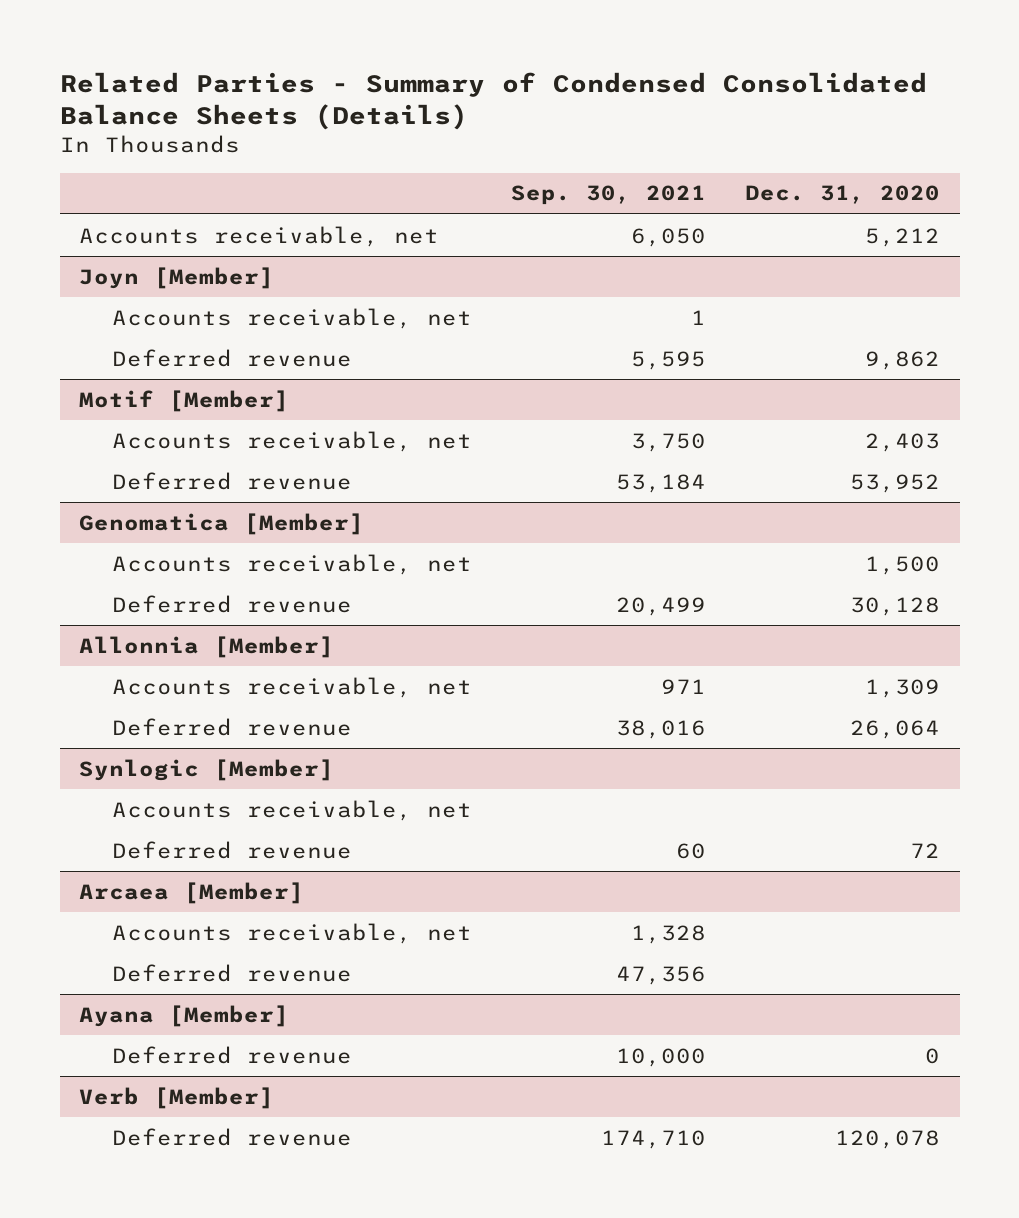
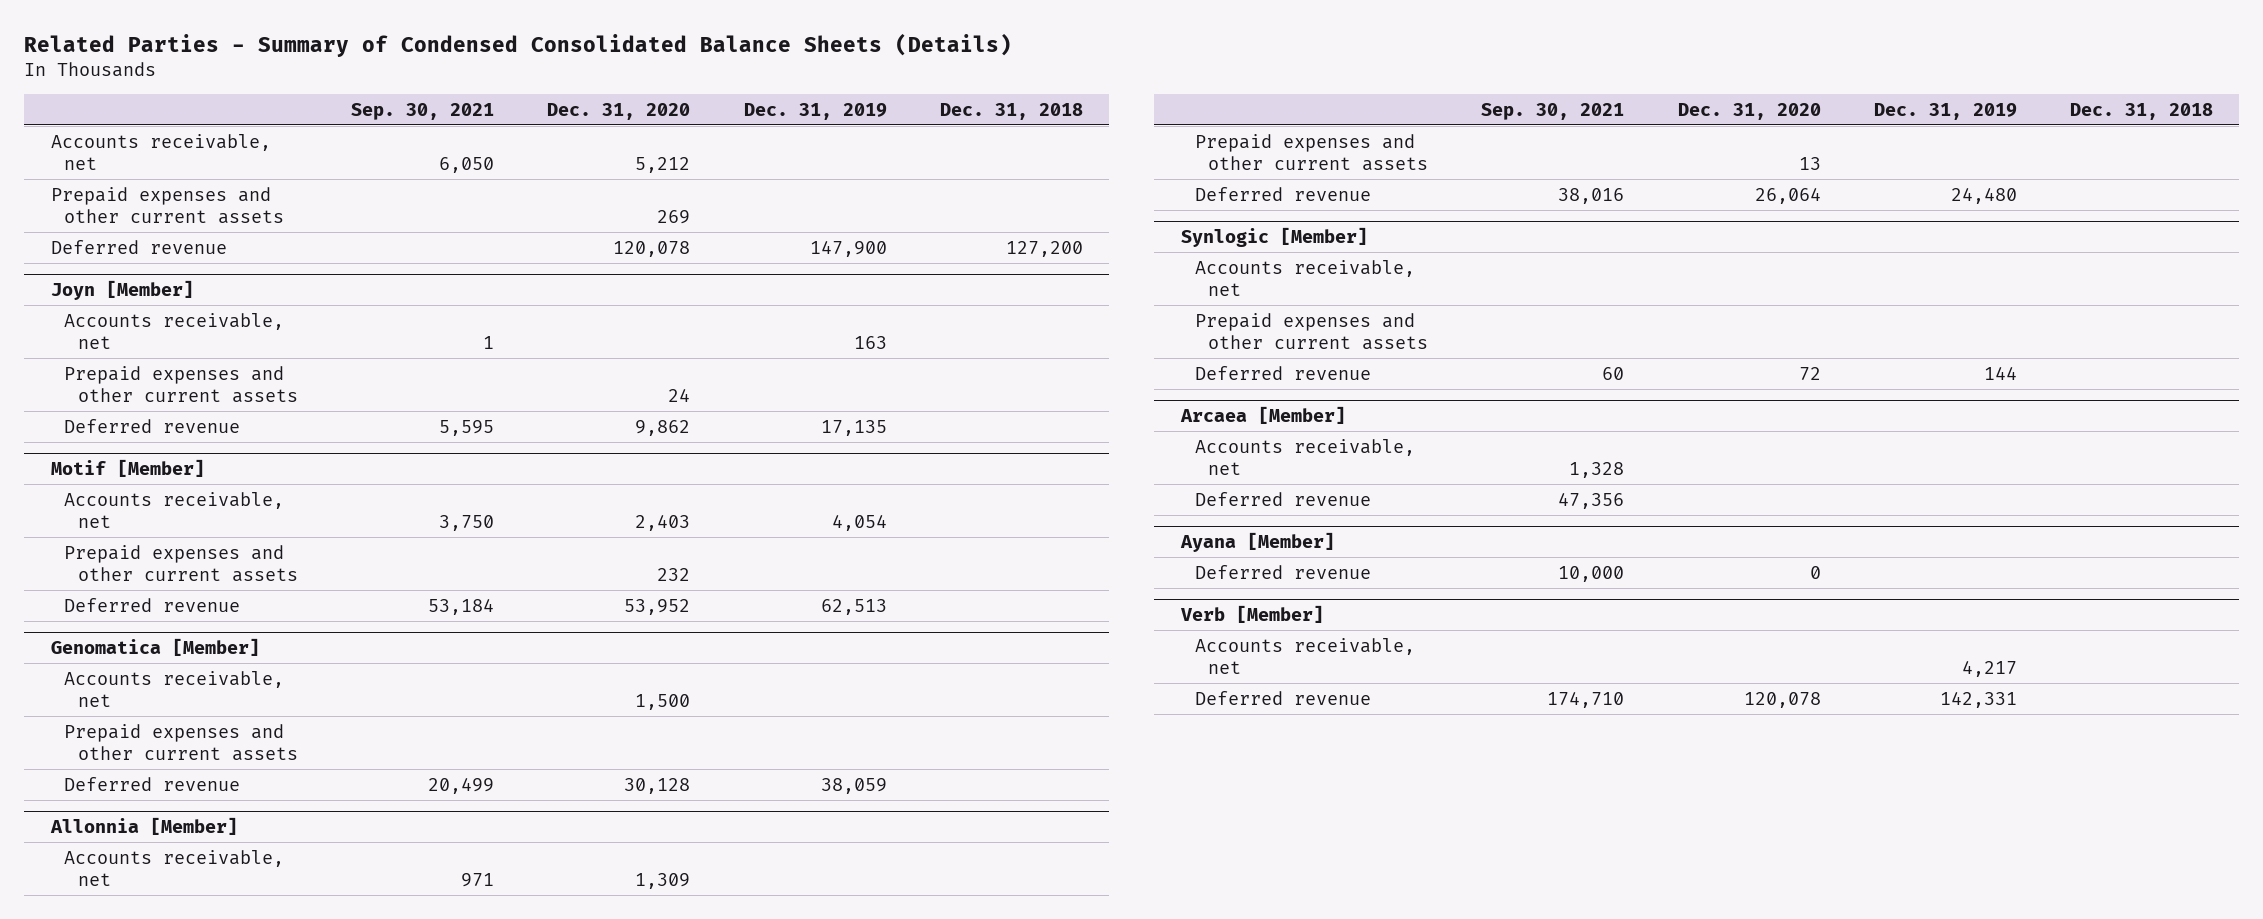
- | Sep. 30, 2021 | Dec. 31, 2020
+ | Sep. 30, 2021 | Dec. 31, 2020 | Dec. 31, 2019 | Dec. 31, 2018
+ Prepaid expenses and other current assets | | 269 | |
+ Deferred revenue | | 120,078 | 147,900 | 127,200
@ Joyn [Member]
+ Prepaid expenses and other current assets | | 24 | |
@ Motif [Member]
+ Prepaid expenses and other current assets | | 232 | |
@ Genomatica [Member]
+ Prepaid expenses and other current assets
@ Allonnia [Member]
+ Prepaid expenses and other current assets | | 13 | |
@ Synlogic [Member]
+ Prepaid expenses and other current assets
@ Verb [Member]
+ Accounts receivable, net | | | 4,217 |

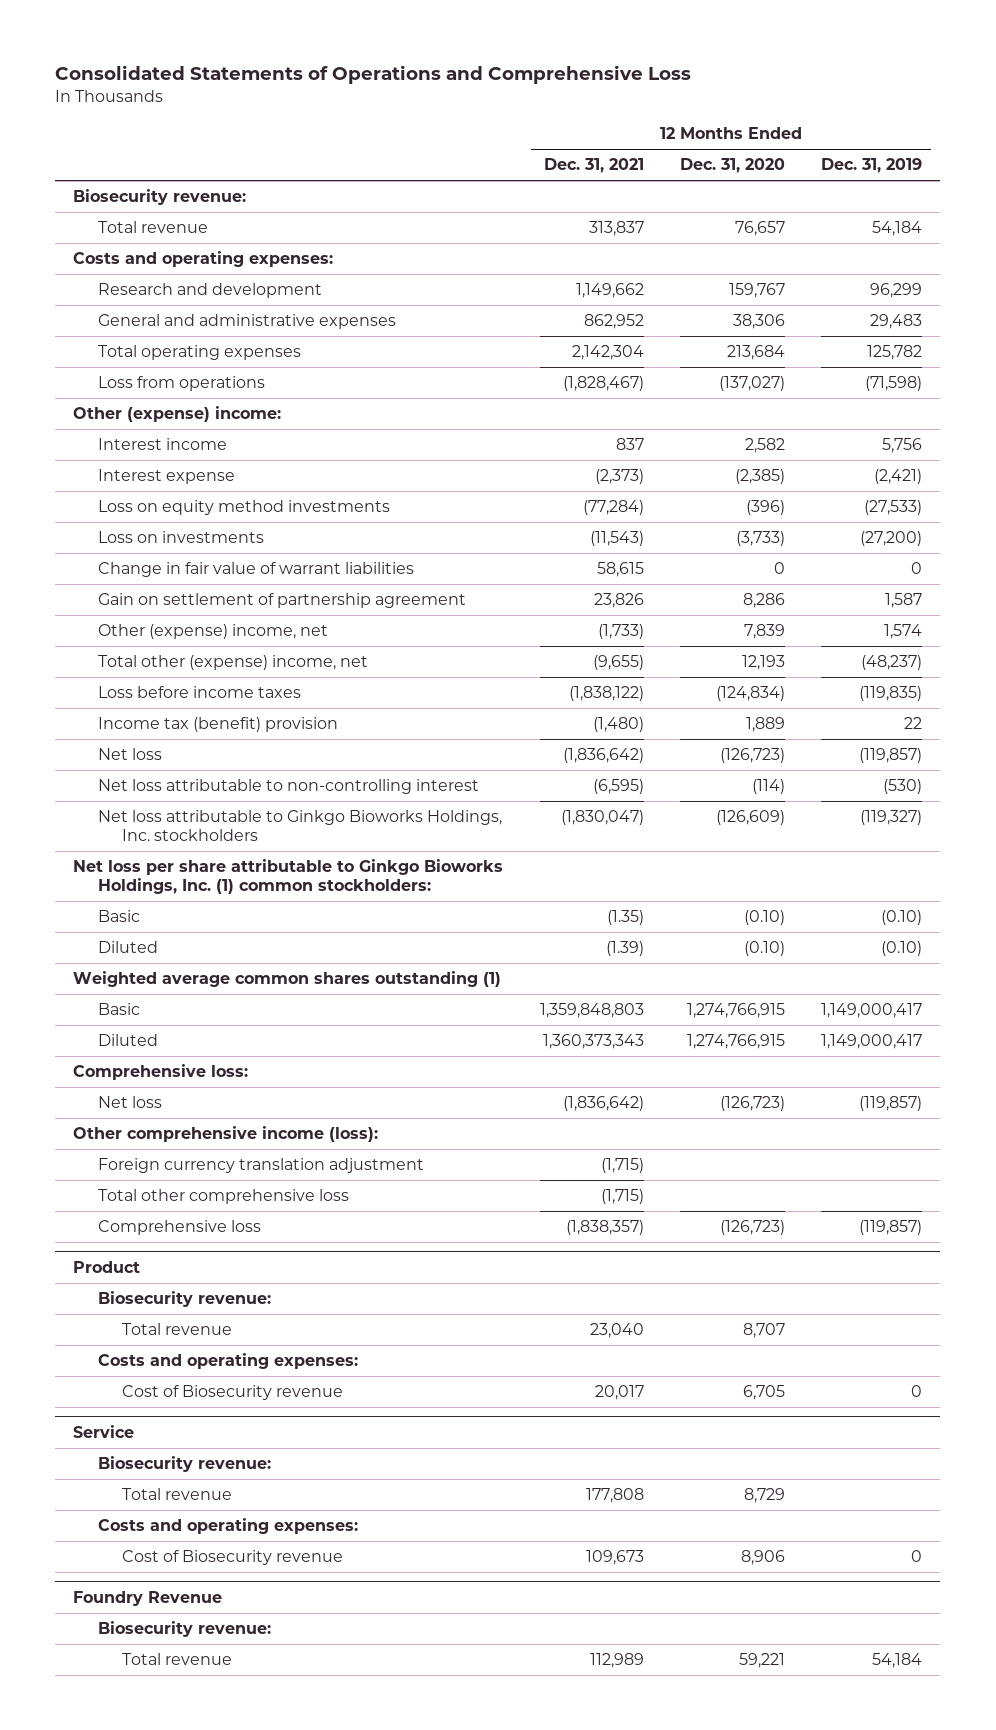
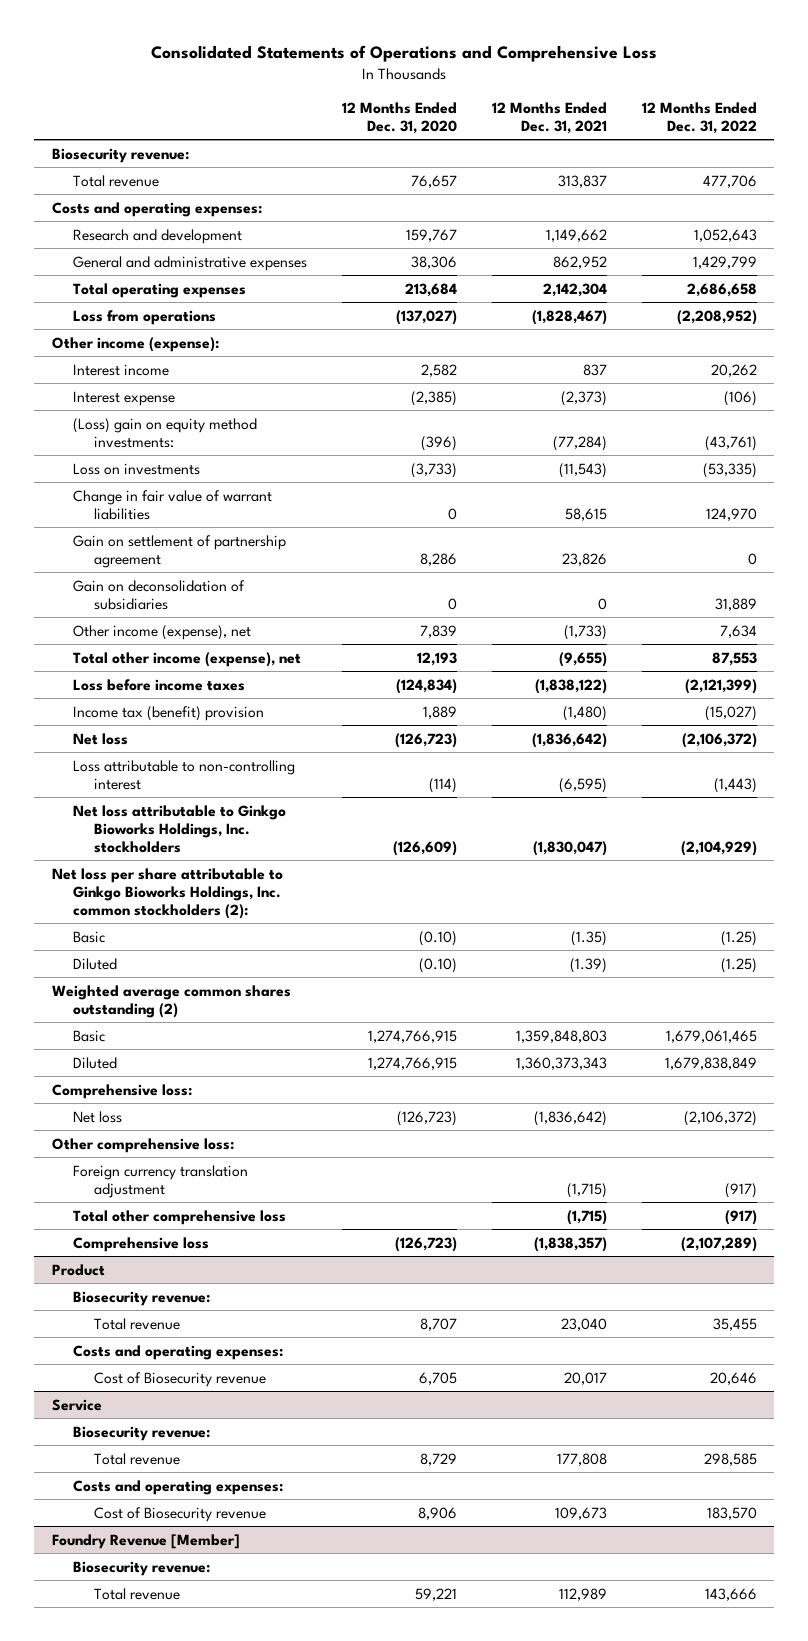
- | 12 Months Ended Dec. 31, 2021 | 12 Months Ended Dec. 31, 2020 | 12 Months Ended Dec. 31, 2019
+ | 12 Months Ended Dec. 31, 2020 | 12 Months Ended Dec. 31, 2021 | 12 Months Ended Dec. 31, 2022
- Other (expense) income:
+ Other income (expense):
- Loss on equity method investments | (77,284) | (396) | (27,533)
+ (Loss) gain on equity method investments: | (396) | (77,284) | (43,761)
- Other (expense) income, net | (1,733) | 7,839 | 1,574
- Total other (expense) income, net | (9,655) | 12,193 | (48,237)
+ Gain on deconsolidation of subsidiaries | 0 | 0 | 31,889
+ Other income (expense), net | 7,839 | (1,733) | 7,634
+ Total other income (expense), net | 12,193 | (9,655) | 87,553
- Net loss attributable to non-controlling interest | (6,595) | (114) | (530)
+ Loss attributable to non-controlling interest | (114) | (6,595) | (1,443)
- Net loss per share attributable to Ginkgo Bioworks Holdings, Inc. (1) common stockholders:
+ Net loss per share attributable to Ginkgo Bioworks Holdings, Inc. common stockholders (2):
- Weighted average common shares outstanding (1)
+ Weighted average common shares outstanding (2)
- Other comprehensive income (loss):
+ Other comprehensive loss:
- Foundry Revenue
+ Foundry Revenue [Member]

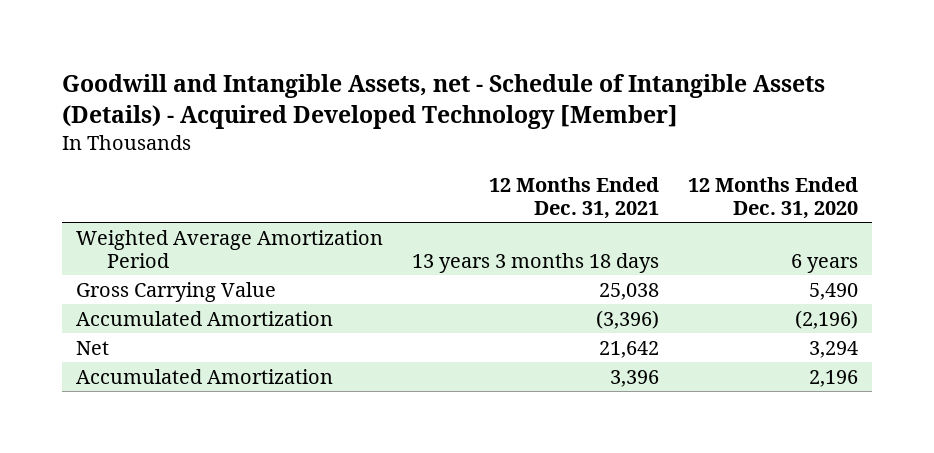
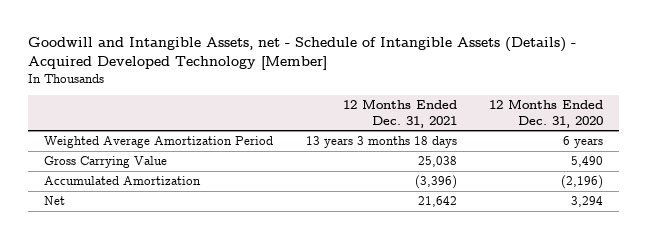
- Accumulated Amortization | 3,396 | 2,196

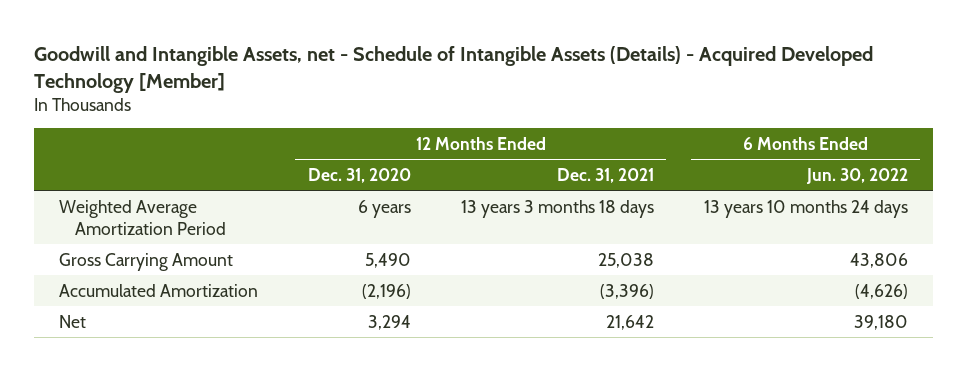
- | 12 Months Ended Dec. 31, 2021 | 12 Months Ended Dec. 31, 2020
+ | 12 Months Ended Dec. 31, 2020 | 12 Months Ended Dec. 31, 2021 | 6 Months Ended Jun. 30, 2022
- Gross Carrying Value | 25,038 | 5,490
+ Gross Carrying Amount | 5,490 | 25,038 | 43,806

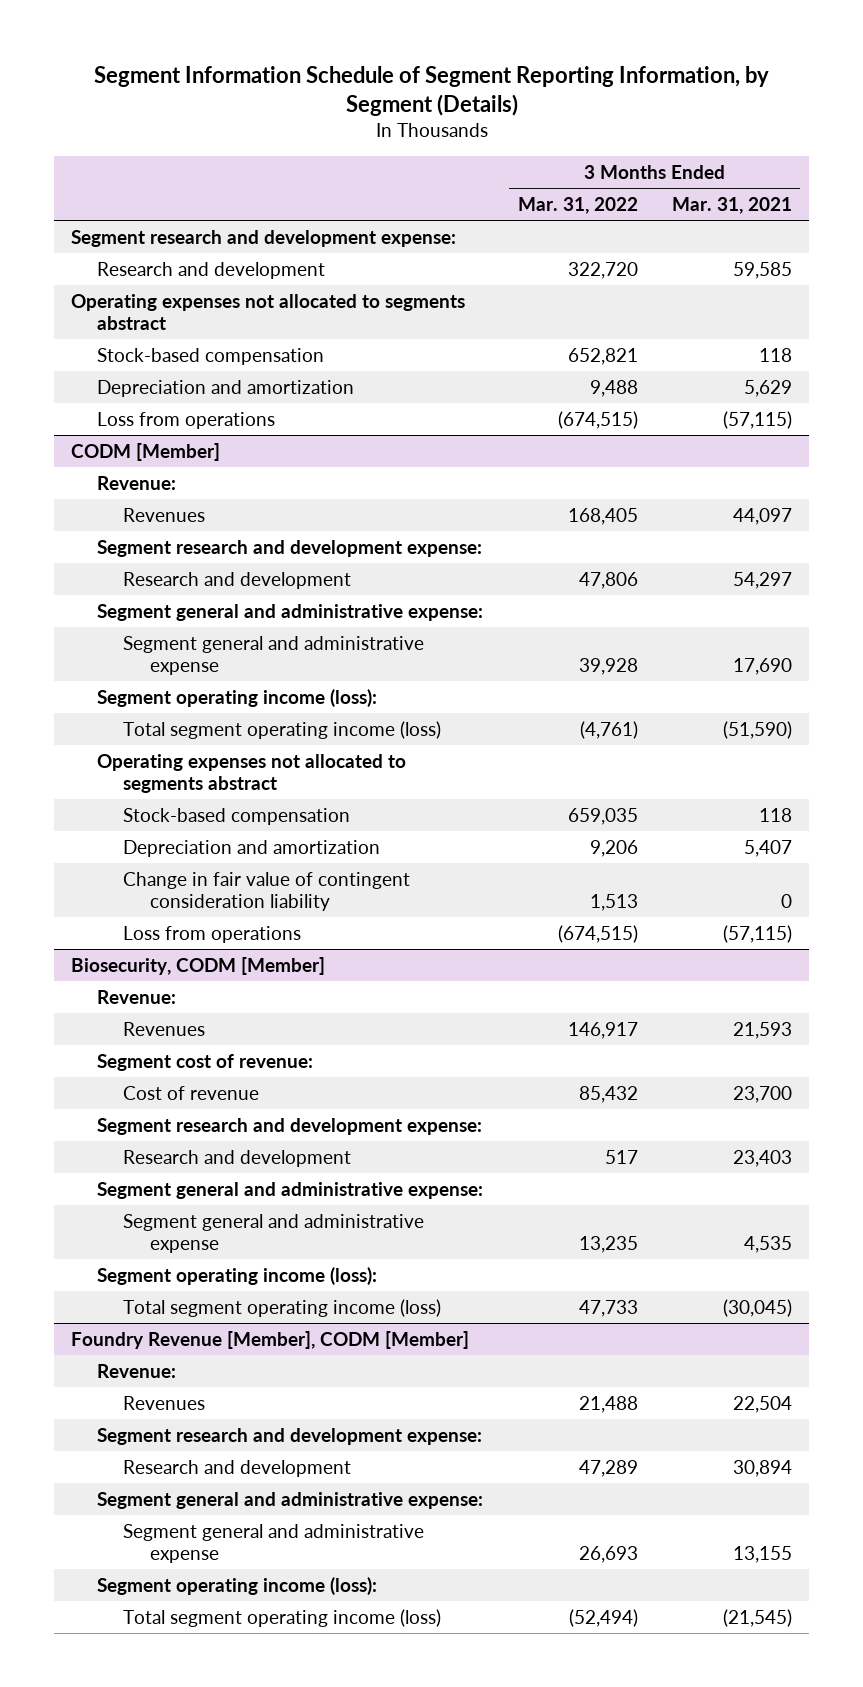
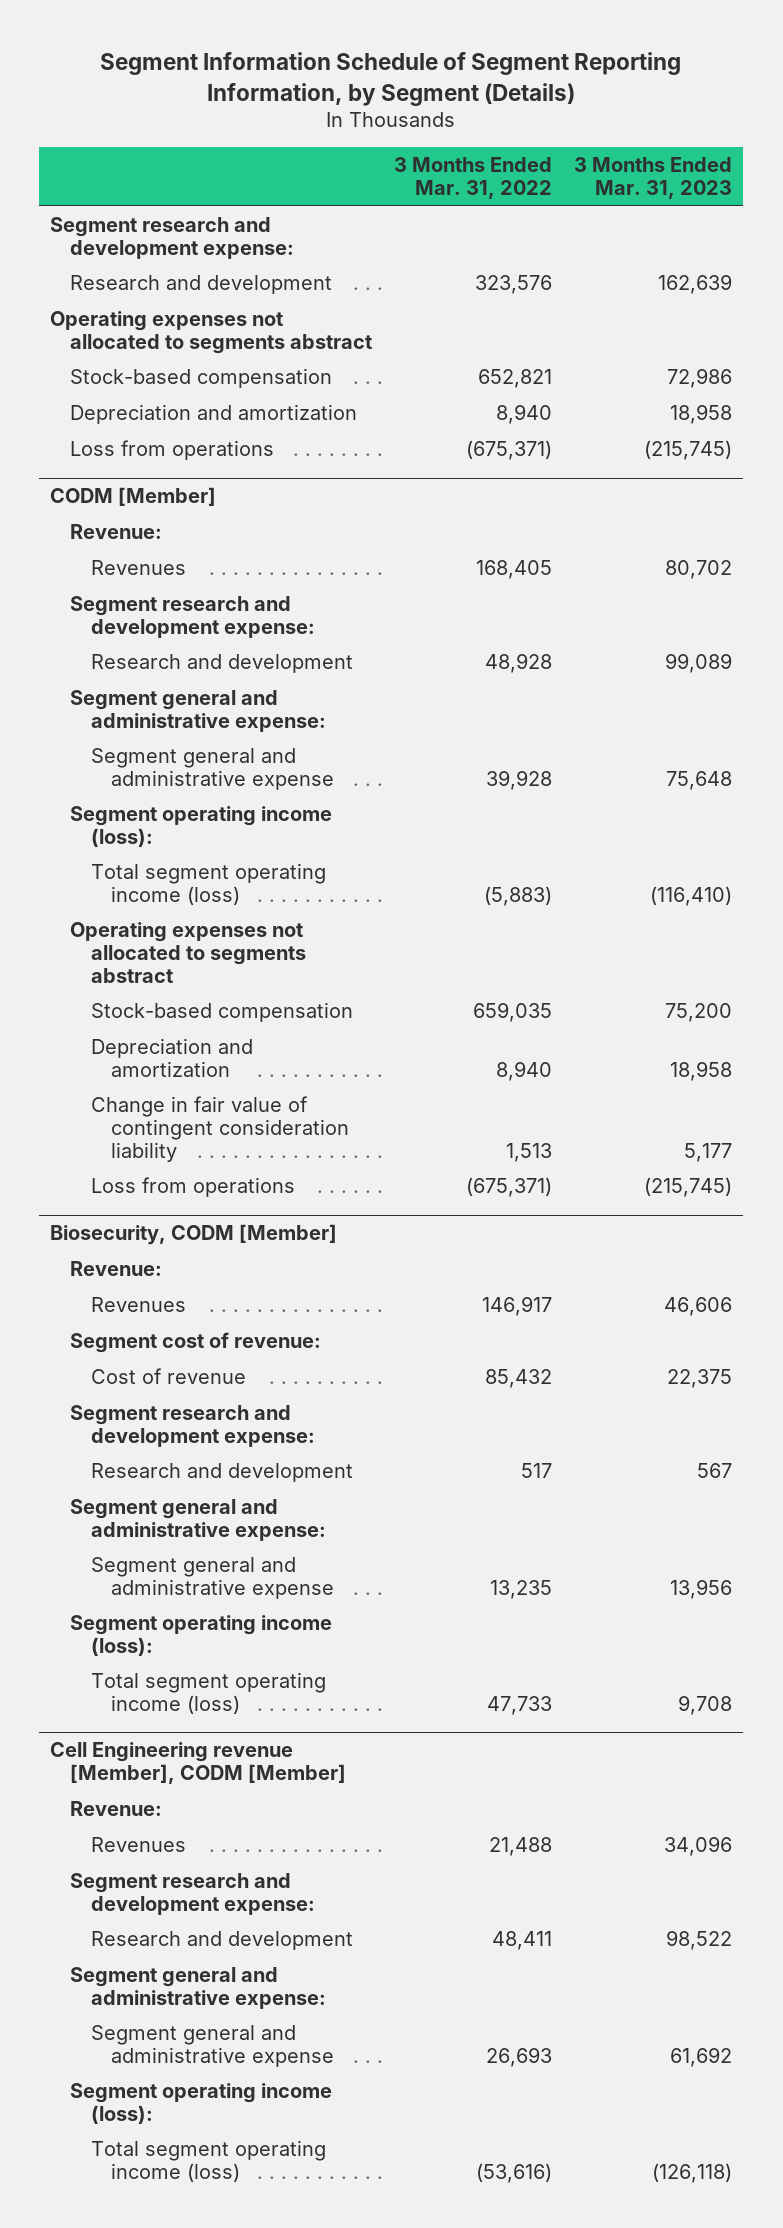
- | 3 Months Ended Mar. 31, 2022 | 3 Months Ended Mar. 31, 2021
+ | 3 Months Ended Mar. 31, 2022 | 3 Months Ended Mar. 31, 2023
- Research and development | 322,720 | 59,585
+ Research and development | 323,576 | 162,639
- Depreciation and amortization | 9,488 | 5,629
- Loss from operations | (674,515) | (57,115)
+ Depreciation and amortization | 8,940 | 18,958
+ Loss from operations | (675,371) | (215,745)
@ CODM [Member]
- Research and development | 47,806 | 54,297
+ Research and development | 48,928 | 99,089
- Total segment operating income (loss) | (4,761) | (51,590)
+ Total segment operating income (loss) | (5,883) | (116,410)
- Depreciation and amortization | 9,206 | 5,407
+ Depreciation and amortization | 8,940 | 18,958
- Loss from operations | (674,515) | (57,115)
+ Loss from operations | (675,371) | (215,745)
- Foundry Revenue [Member], CODM [Member]
+ Cell Engineering revenue [Member], CODM [Member]
- Research and development | 47,289 | 30,894
+ Research and development | 48,411 | 98,522
- Total segment operating income (loss) | (52,494) | (21,545)
+ Total segment operating income (loss) | (53,616) | (126,118)

